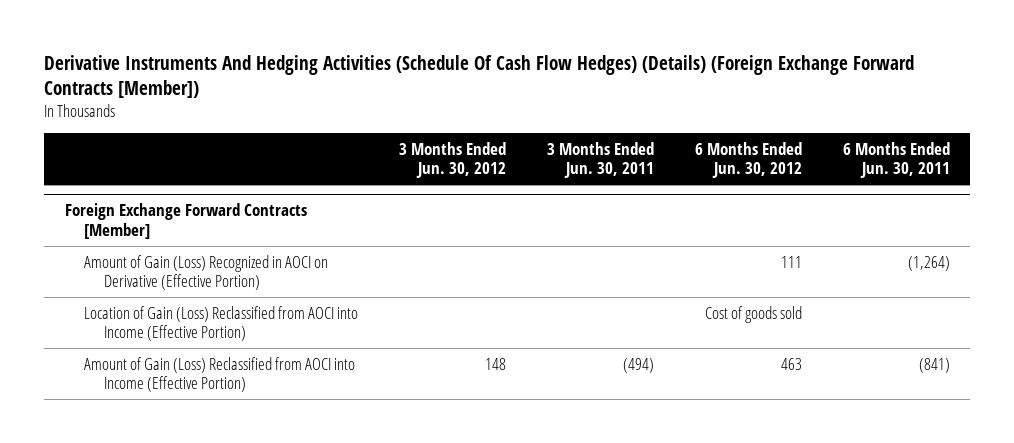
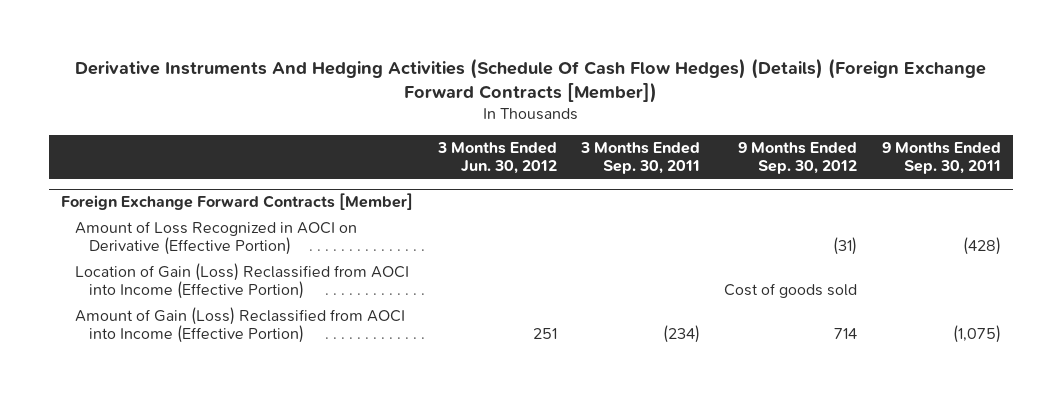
- | 3 Months Ended Jun. 30, 2012 | 3 Months Ended Jun. 30, 2011 | 6 Months Ended Jun. 30, 2012 | 6 Months Ended Jun. 30, 2011
+ | 3 Months Ended Jun. 30, 2012 | 3 Months Ended Sep. 30, 2011 | 9 Months Ended Sep. 30, 2012 | 9 Months Ended Sep. 30, 2011
@ Foreign Exchange Forward Contracts [Member]
- Amount of Gain (Loss) Recognized in AOCI on Derivative (Effective Portion) | | | 111 | (1,264)
+ Amount of Loss Recognized in AOCI on Derivative (Effective Portion) | | | (31) | (428)
- Amount of Gain (Loss) Reclassified from AOCI into Income (Effective Portion) | 148 | (494) | 463 | (841)
+ Amount of Gain (Loss) Reclassified from AOCI into Income (Effective Portion) | 251 | (234) | 714 | (1,075)

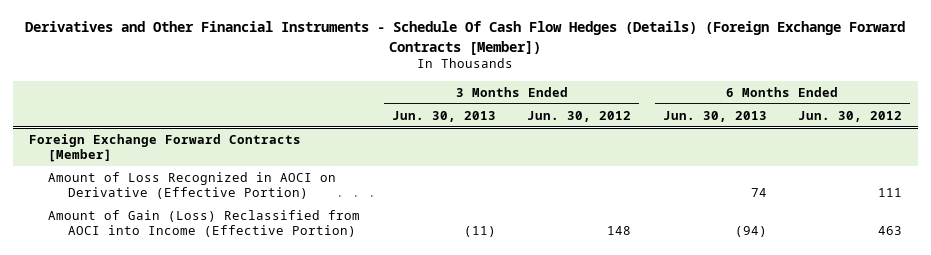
- Derivative Instruments And Hedging Activities (Schedule Of Cash Flow Hedges) (Details) (Foreign Exchange Forward Contracts [Member])
+ Derivatives and Other Financial Instruments - Schedule Of Cash Flow Hedges (Details) (Foreign Exchange Forward Contracts [Member])
- | 3 Months Ended Jun. 30, 2012 | 3 Months Ended Sep. 30, 2011 | 9 Months Ended Sep. 30, 2012 | 9 Months Ended Sep. 30, 2011
+ | 3 Months Ended Jun. 30, 2013 | 3 Months Ended Jun. 30, 2012 | 6 Months Ended Jun. 30, 2013 | 6 Months Ended Jun. 30, 2012
@ Foreign Exchange Forward Contracts [Member]
- Location of Gain (Loss) Reclassified from AOCI into Income (Effective Portion) | | | Cost of goods sold |
- Amount of Gain (Loss) Reclassified from AOCI into Income (Effective Portion) | 251 | (234) | 714 | (1,075)
+ Amount of Gain (Loss) Reclassified from AOCI into Income (Effective Portion) | (11) | 148 | (94) | 463

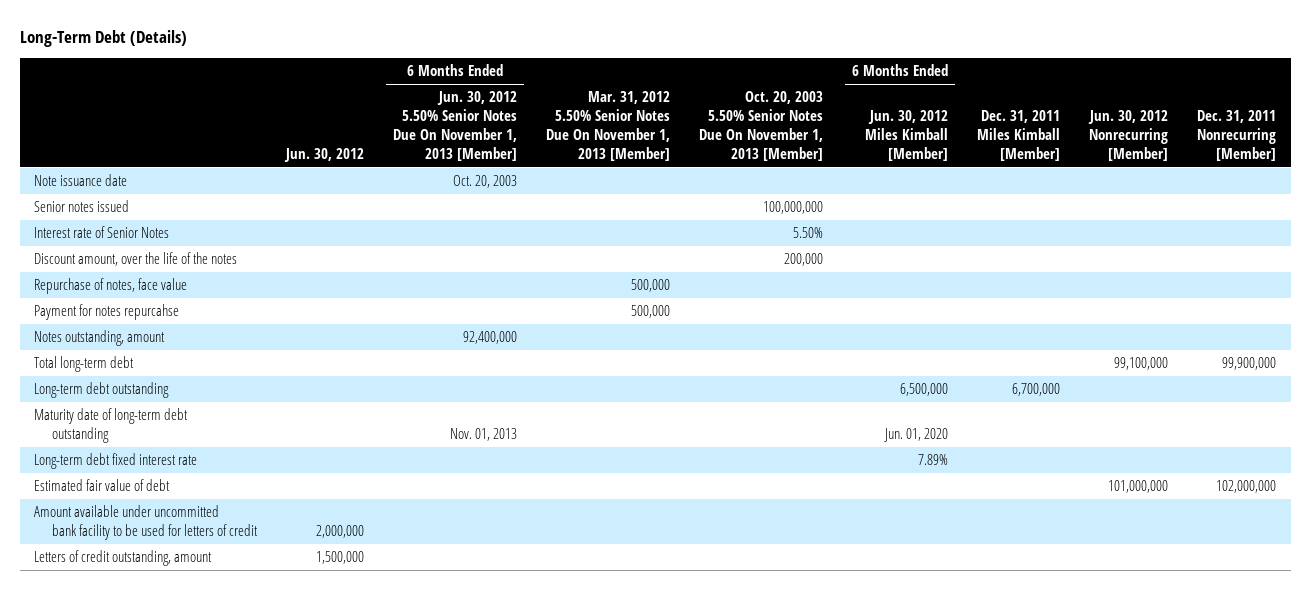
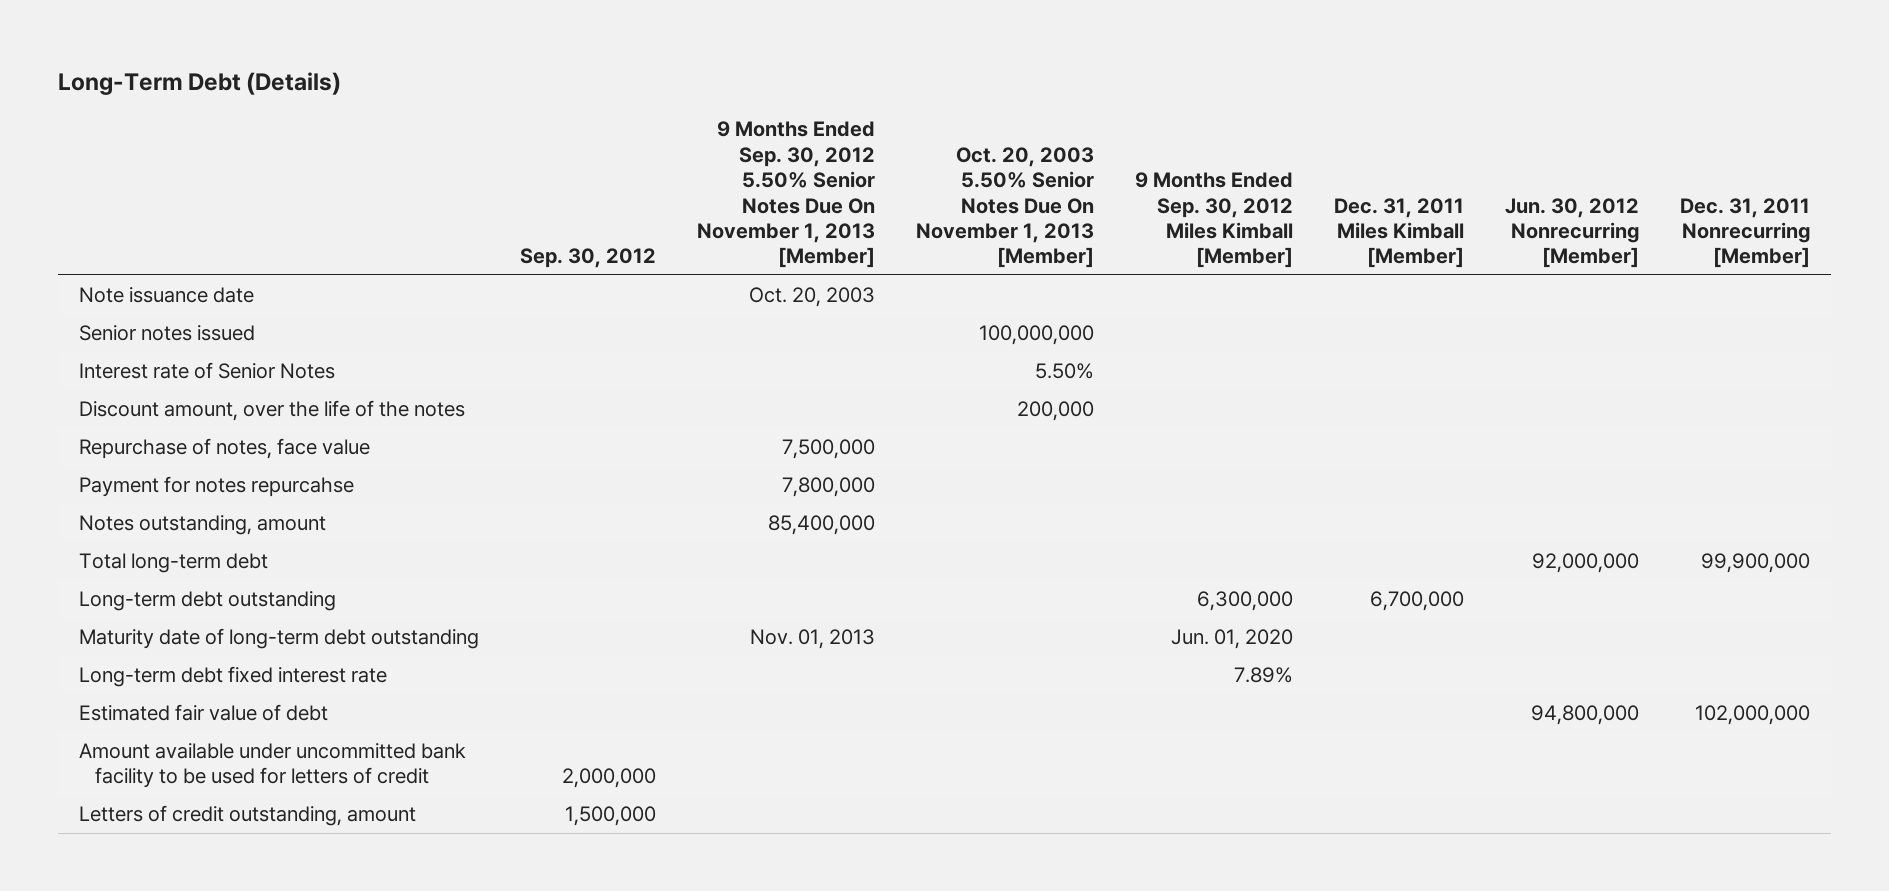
- | Jun. 30, 2012 | 6 Months Ended Jun. 30, 2012 5.50% Senior Notes Due On November 1, 2013 [Member] | Mar. 31, 2012 5.50% Senior Notes Due On November 1, 2013 [Member] | Oct. 20, 2003 5.50% Senior Notes Due On November 1, 2013 [Member] | 6 Months Ended Jun. 30, 2012 Miles Kimball [Member] | Dec. 31, 2011 Miles Kimball [Member] | Jun. 30, 2012 Nonrecurring [Member] | Dec. 31, 2011 Nonrecurring [Member]
+ | Sep. 30, 2012 | 9 Months Ended Sep. 30, 2012 5.50% Senior Notes Due On November 1, 2013 [Member] | Oct. 20, 2003 5.50% Senior Notes Due On November 1, 2013 [Member] | 9 Months Ended Sep. 30, 2012 Miles Kimball [Member] | Dec. 31, 2011 Miles Kimball [Member] | Jun. 30, 2012 Nonrecurring [Member] | Dec. 31, 2011 Nonrecurring [Member]
- Total long-term debt | | | | | | | 99,100,000 | 99,900,000
+ Total long-term debt | | | | | | 92,000,000 | 99,900,000
- Estimated fair value of debt | | | | | | | 101,000,000 | 102,000,000
+ Estimated fair value of debt | | | | | | 94,800,000 | 102,000,000

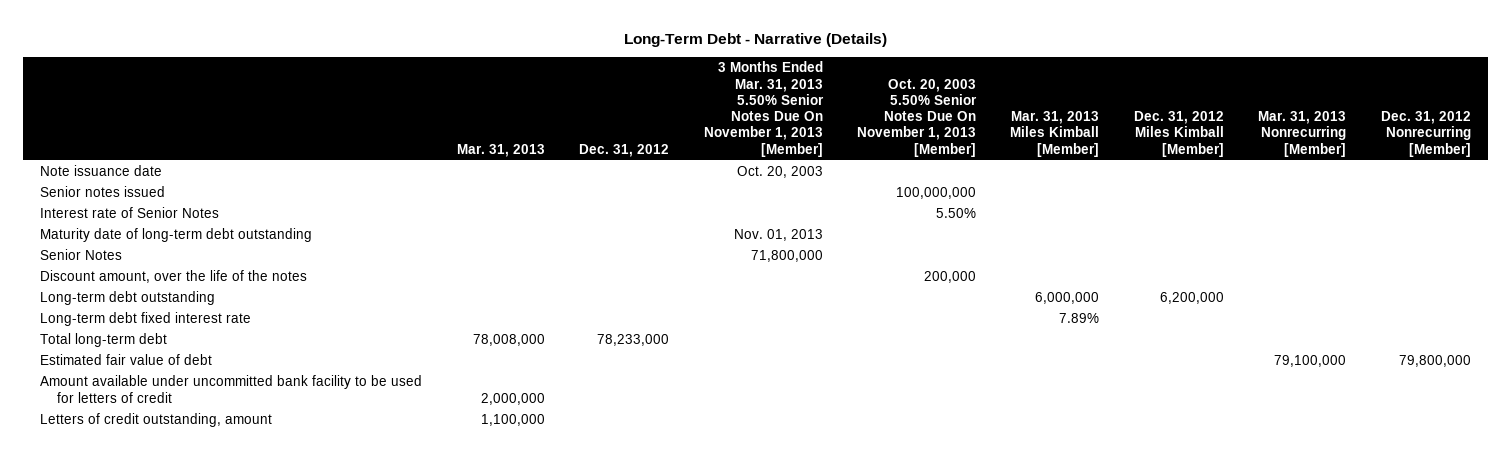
- Long-Term Debt (Details)
+ Long-Term Debt - Narrative (Details)
- | Sep. 30, 2012 | 9 Months Ended Sep. 30, 2012 5.50% Senior Notes Due On November 1, 2013 [Member] | Oct. 20, 2003 5.50% Senior Notes Due On November 1, 2013 [Member] | 9 Months Ended Sep. 30, 2012 Miles Kimball [Member] | Dec. 31, 2011 Miles Kimball [Member] | Jun. 30, 2012 Nonrecurring [Member] | Dec. 31, 2011 Nonrecurring [Member]
+ | Mar. 31, 2013 | Dec. 31, 2012 | 3 Months Ended Mar. 31, 2013 5.50% Senior Notes Due On November 1, 2013 [Member] | Oct. 20, 2003 5.50% Senior Notes Due On November 1, 2013 [Member] | Mar. 31, 2013 Miles Kimball [Member] | Dec. 31, 2012 Miles Kimball [Member] | Mar. 31, 2013 Nonrecurring [Member] | Dec. 31, 2012 Nonrecurring [Member]
moved up: Maturity date of long-term debt outstanding | | | Nov. 01, 2013 | | | | |
+ Senior Notes | | | 71,800,000 | | | | |
- Repurchase of notes, face value | | 7,500,000 | | | | |
- Payment for notes repurcahse | | 7,800,000 | | | | |
- Notes outstanding, amount | | 85,400,000 | | | | |
moved down: Total long-term debt | 78,008,000 | 78,233,000 | | | | | |

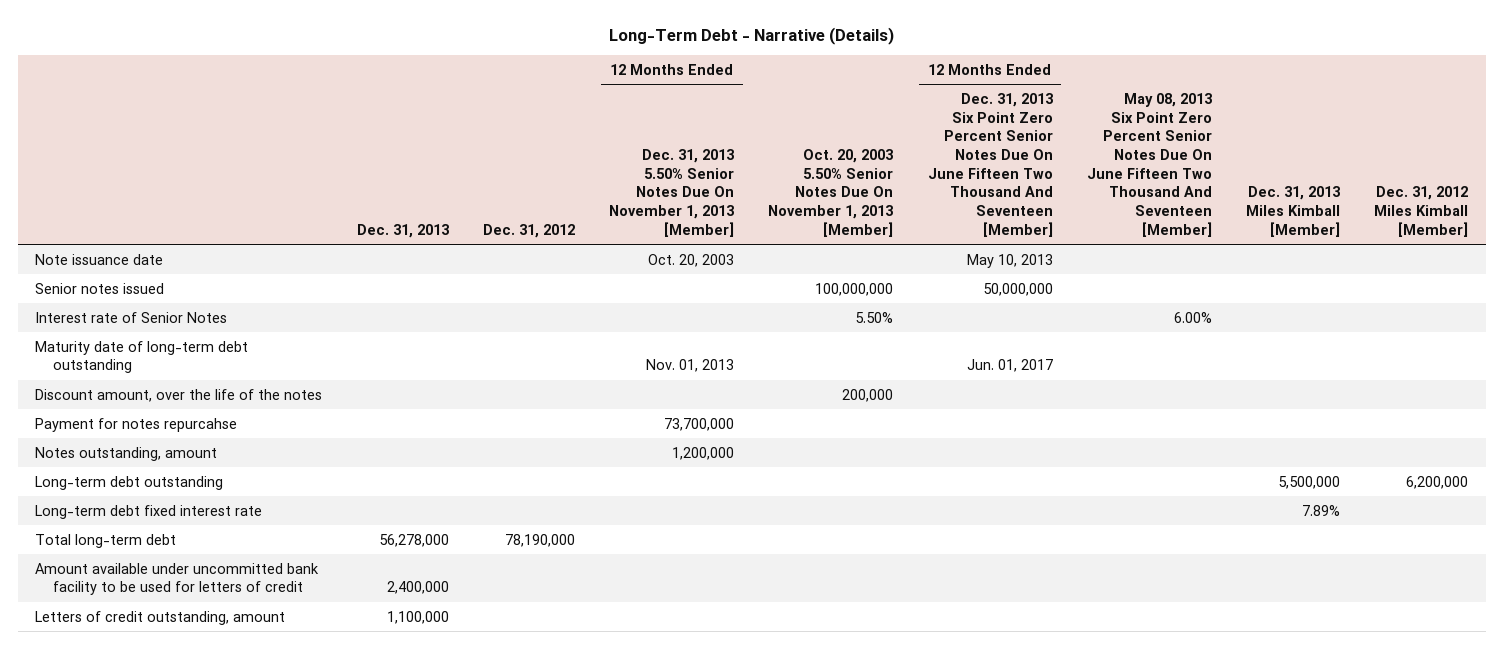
- | Mar. 31, 2013 | Dec. 31, 2012 | 3 Months Ended Mar. 31, 2013 5.50% Senior Notes Due On November 1, 2013 [Member] | Oct. 20, 2003 5.50% Senior Notes Due On November 1, 2013 [Member] | Mar. 31, 2013 Miles Kimball [Member] | Dec. 31, 2012 Miles Kimball [Member] | Mar. 31, 2013 Nonrecurring [Member] | Dec. 31, 2012 Nonrecurring [Member]
+ | Dec. 31, 2013 | Dec. 31, 2012 | 12 Months Ended Dec. 31, 2013 5.50% Senior Notes Due On November 1, 2013 [Member] | Oct. 20, 2003 5.50% Senior Notes Due On November 1, 2013 [Member] | 12 Months Ended Dec. 31, 2013 Six Point Zero Percent Senior Notes Due On June Fifteen Two Thousand And Seventeen [Member] | May 08, 2013 Six Point Zero Percent Senior Notes Due On June Fifteen Two Thousand And Seventeen [Member] | Dec. 31, 2013 Miles Kimball [Member] | Dec. 31, 2012 Miles Kimball [Member]
- Senior Notes | | | 71,800,000 | | | | |
+ Payment for notes repurcahse | | | 73,700,000 | | | | |
+ Notes outstanding, amount | | | 1,200,000 | | | | |
- Total long-term debt | 78,008,000 | 78,233,000 | | | | | |
- Estimated fair value of debt | | | | | | | 79,100,000 | 79,800,000
+ Total long-term debt | 56,278,000 | 78,190,000 | | | | | |

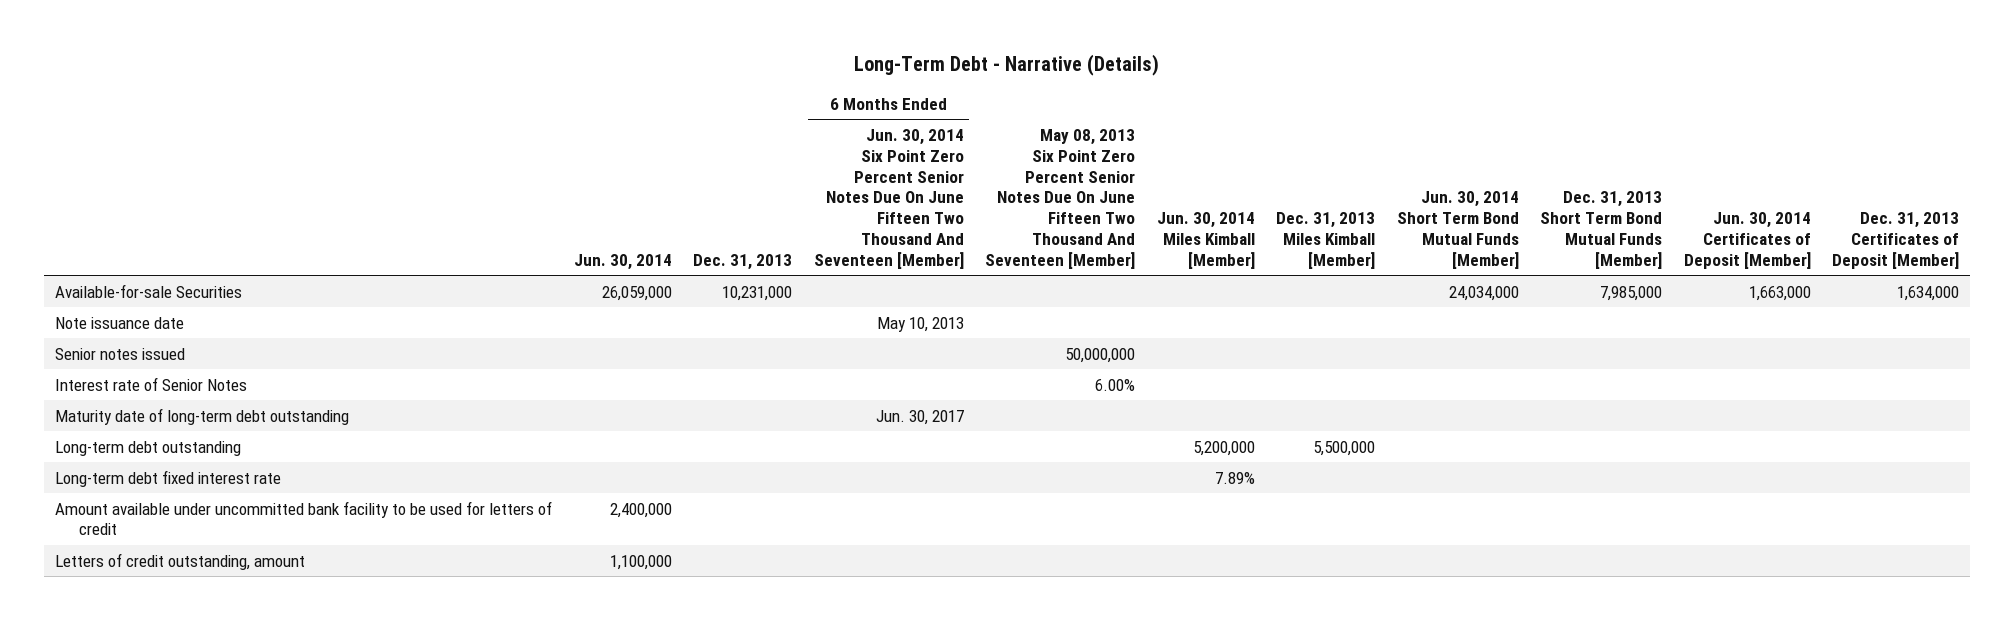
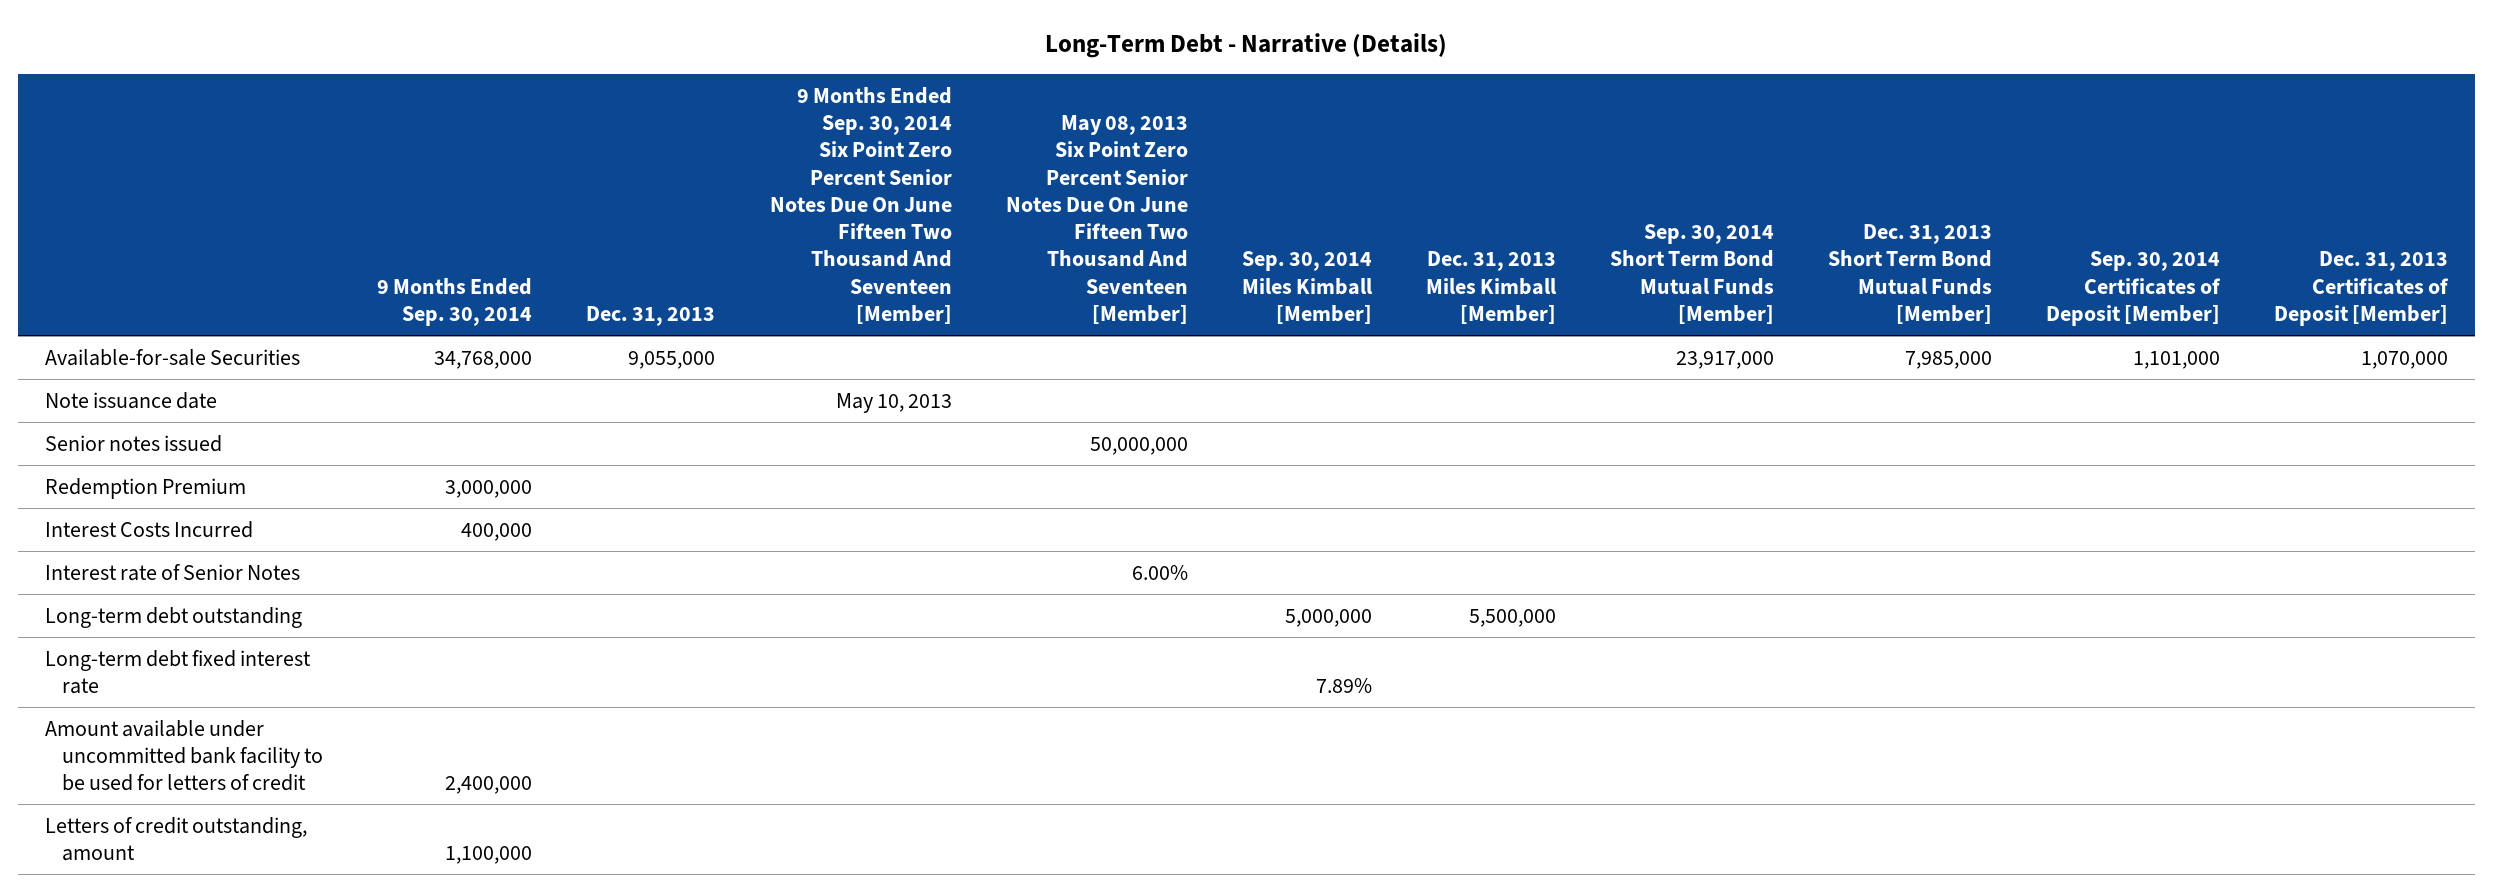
- | Jun. 30, 2014 | Dec. 31, 2013 | 6 Months Ended Jun. 30, 2014 Six Point Zero Percent Senior Notes Due On June Fifteen Two Thousand And Seventeen [Member] | May 08, 2013 Six Point Zero Percent Senior Notes Due On June Fifteen Two Thousand And Seventeen [Member] | Jun. 30, 2014 Miles Kimball [Member] | Dec. 31, 2013 Miles Kimball [Member] | Jun. 30, 2014 Short Term Bond Mutual Funds [Member] | Dec. 31, 2013 Short Term Bond Mutual Funds [Member] | Jun. 30, 2014 Certificates of Deposit [Member] | Dec. 31, 2013 Certificates of Deposit [Member]
+ | 9 Months Ended Sep. 30, 2014 | Dec. 31, 2013 | 9 Months Ended Sep. 30, 2014 Six Point Zero Percent Senior Notes Due On June Fifteen Two Thousand And Seventeen [Member] | May 08, 2013 Six Point Zero Percent Senior Notes Due On June Fifteen Two Thousand And Seventeen [Member] | Sep. 30, 2014 Miles Kimball [Member] | Dec. 31, 2013 Miles Kimball [Member] | Sep. 30, 2014 Short Term Bond Mutual Funds [Member] | Dec. 31, 2013 Short Term Bond Mutual Funds [Member] | Sep. 30, 2014 Certificates of Deposit [Member] | Dec. 31, 2013 Certificates of Deposit [Member]
- Available-for-sale Securities | 26,059,000 | 10,231,000 | | | | | 24,034,000 | 7,985,000 | 1,663,000 | 1,634,000
+ Available-for-sale Securities | 34,768,000 | 9,055,000 | | | | | 23,917,000 | 7,985,000 | 1,101,000 | 1,070,000
+ Redemption Premium | 3,000,000 | | | | | | | | |
+ Interest Costs Incurred | 400,000 | | | | | | | | |
- Maturity date of long-term debt outstanding | | | Jun. 30, 2017 | | | | | | |

